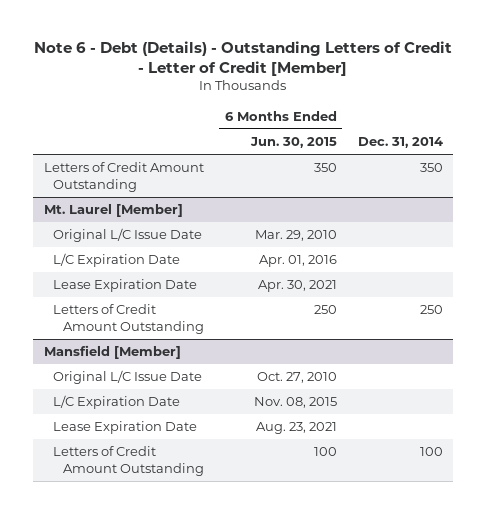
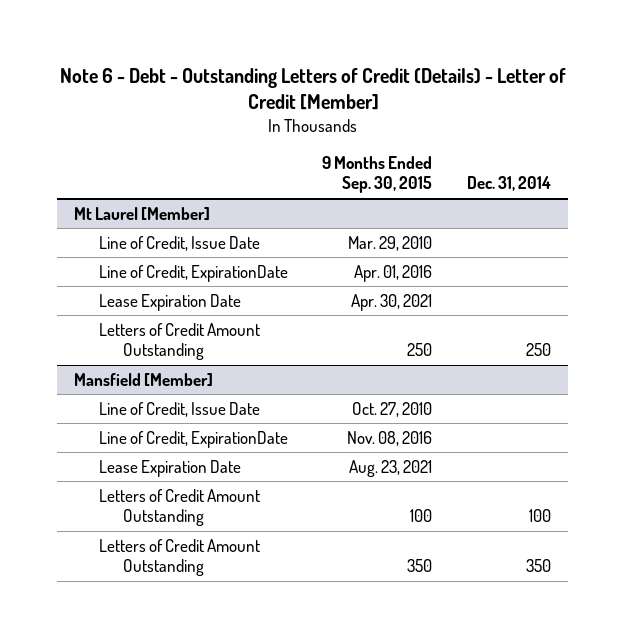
- Note 6 - Debt (Details) - Outstanding Letters of Credit - Letter of Credit [Member]
+ Note 6 - Debt - Outstanding Letters of Credit (Details) - Letter of Credit [Member]
- | 6 Months Ended Jun. 30, 2015 | Dec. 31, 2014
+ | 9 Months Ended Sep. 30, 2015 | Dec. 31, 2014
- Letters of Credit Amount Outstanding | 350 | 350
- Mt. Laurel [Member]
- Original L/C Issue Date | Mar. 29, 2010 |
- L/C Expiration Date | Apr. 01, 2016 |
+ Mt Laurel [Member]
+ Line of Credit, Issue Date | Mar. 29, 2010 |
+ Line of Credit, ExpirationDate | Apr. 01, 2016 |
@ Mansfield [Member]
- Original L/C Issue Date | Oct. 27, 2010 |
- L/C Expiration Date | Nov. 08, 2015 |
+ Line of Credit, Issue Date | Oct. 27, 2010 |
+ Line of Credit, ExpirationDate | Nov. 08, 2016 |
+ Letters of Credit Amount Outstanding | 350 | 350

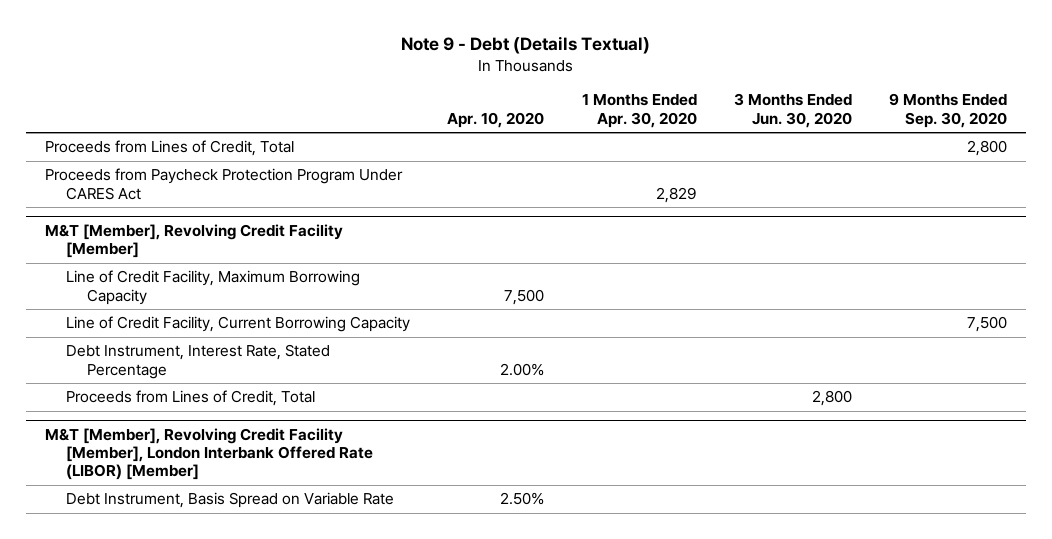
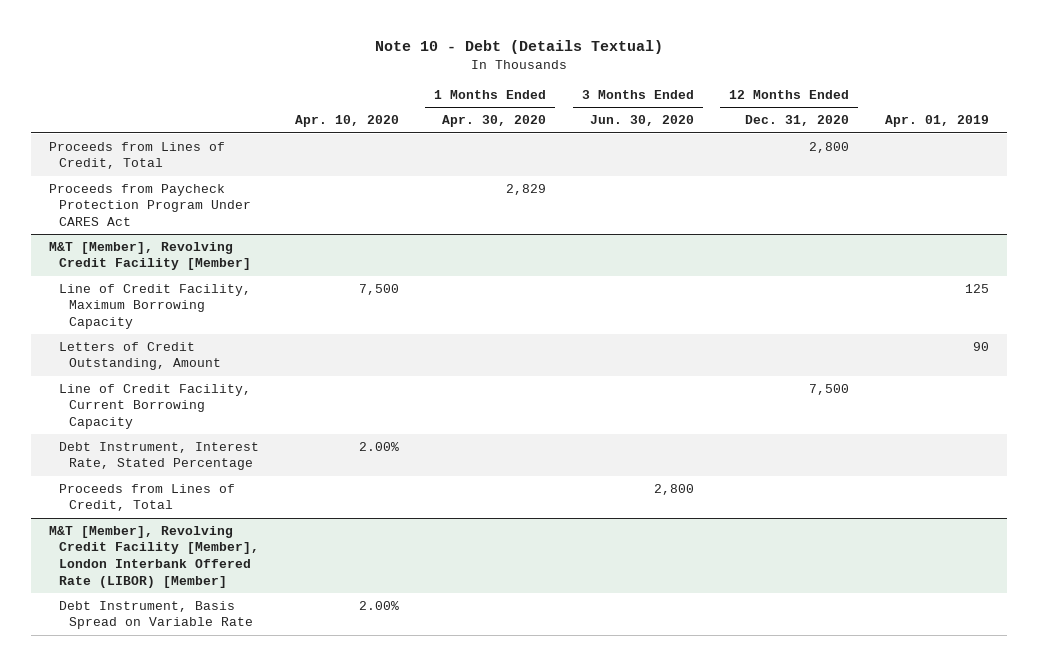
- Note 9 - Debt (Details Textual)
+ Note 10 - Debt (Details Textual)
- | Apr. 10, 2020 | 1 Months Ended Apr. 30, 2020 | 3 Months Ended Jun. 30, 2020 | 9 Months Ended Sep. 30, 2020
+ | Apr. 10, 2020 | 1 Months Ended Apr. 30, 2020 | 3 Months Ended Jun. 30, 2020 | 12 Months Ended Dec. 31, 2020 | Apr. 01, 2019
@ M&T [Member], Revolving Credit Facility [Member]
+ Letters of Credit Outstanding, Amount | | | | | 90
@ M&T [Member], Revolving Credit Facility [Member], London Interbank Offered Rate (LIBOR) [Member]
- Debt Instrument, Basis Spread on Variable Rate | 2.50% | | |
+ Debt Instrument, Basis Spread on Variable Rate | 2.00% | | | |

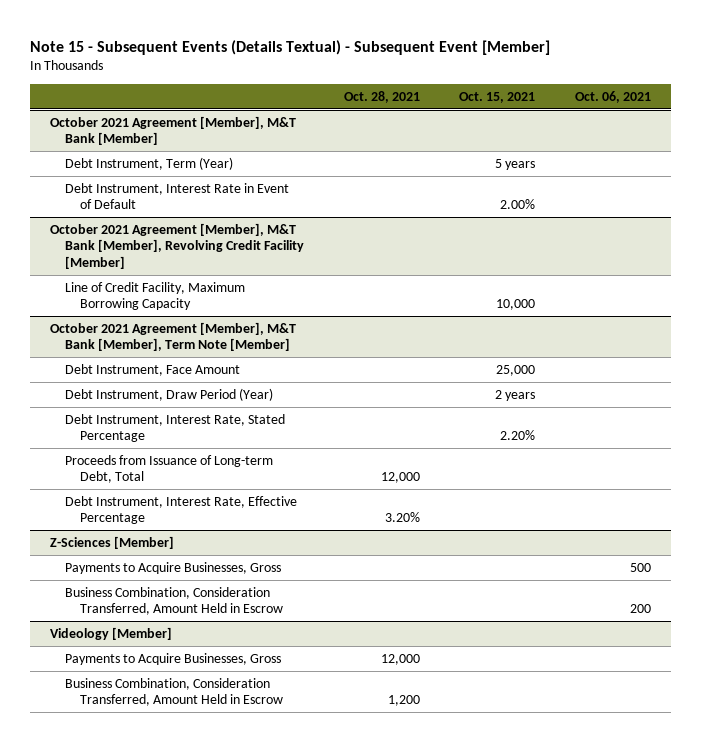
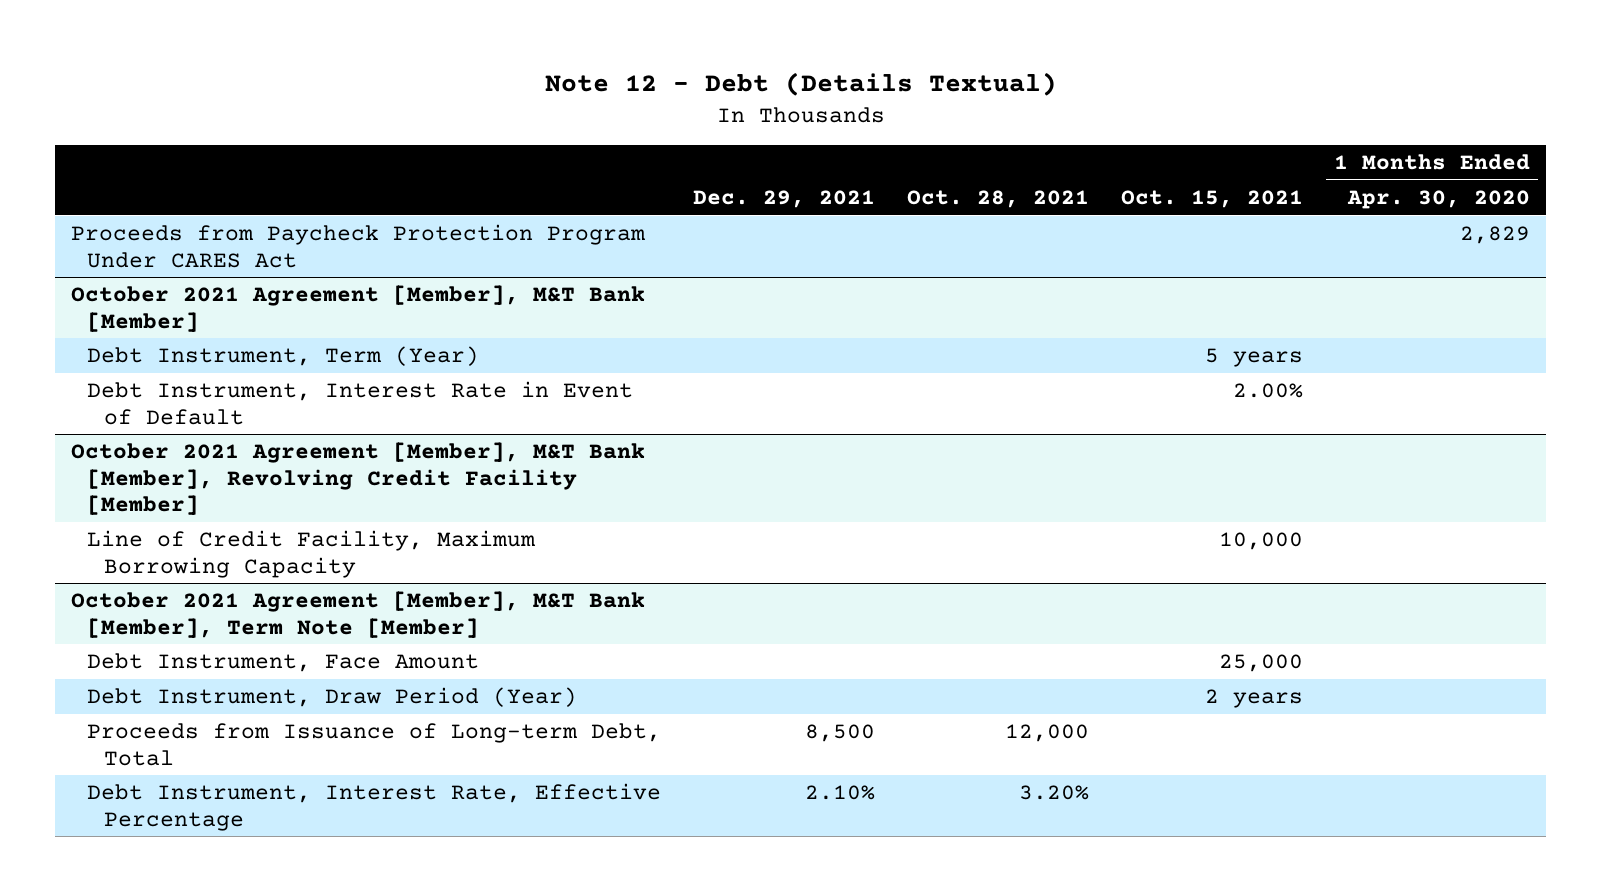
- Note 15 - Subsequent Events (Details Textual) - Subsequent Event [Member]
+ Note 12 - Debt (Details Textual)
- | Oct. 28, 2021 | Oct. 15, 2021 | Oct. 06, 2021
+ | Dec. 29, 2021 | Oct. 28, 2021 | Oct. 15, 2021 | 1 Months Ended Apr. 30, 2020
+ Proceeds from Paycheck Protection Program Under CARES Act | | | | 2,829
@ October 2021 Agreement [Member], M&T Bank [Member], Term Note [Member]
- Debt Instrument, Interest Rate, Stated Percentage | | 2.20% |
- Z-Sciences [Member]
- Payments to Acquire Businesses, Gross | | | 500
- Business Combination, Consideration Transferred, Amount Held in Escrow | | | 200
- Videology [Member]
- Payments to Acquire Businesses, Gross | 12,000 | |
- Business Combination, Consideration Transferred, Amount Held in Escrow | 1,200 | |

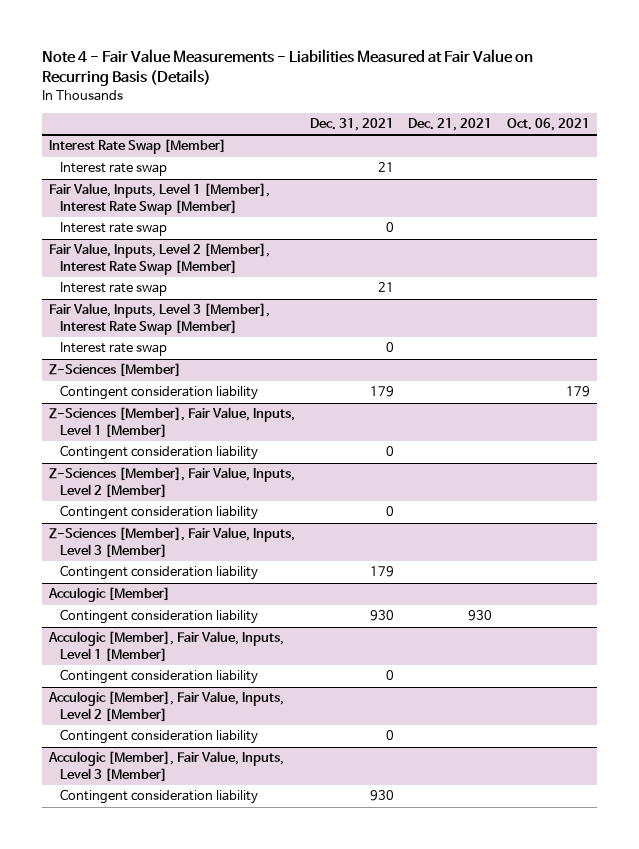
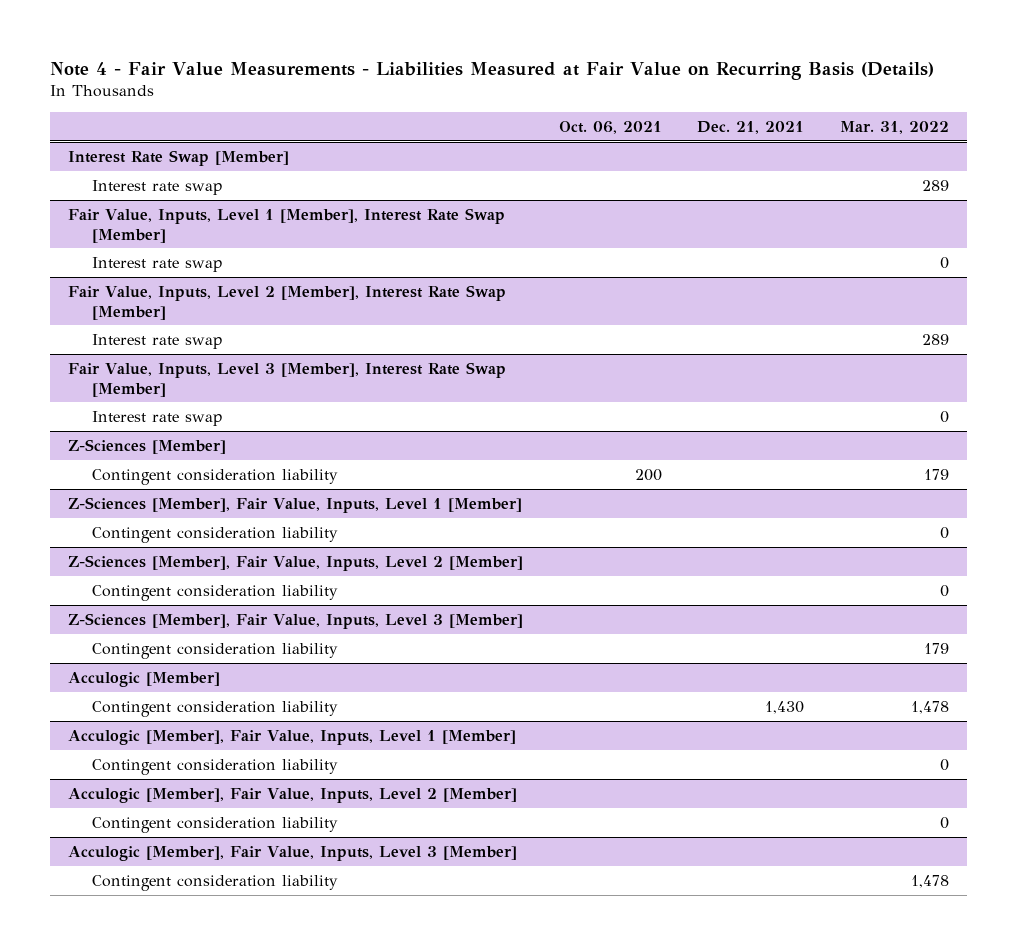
- | Dec. 31, 2021 | Dec. 21, 2021 | Oct. 06, 2021
+ | Oct. 06, 2021 | Dec. 21, 2021 | Mar. 31, 2022
@ Z-Sciences [Member]
- Contingent consideration liability | 179 | | 179
+ Contingent consideration liability | 200 | | 179
@ Acculogic [Member]
- Contingent consideration liability | 930 | 930 |
+ Contingent consideration liability | | 1,430 | 1,478

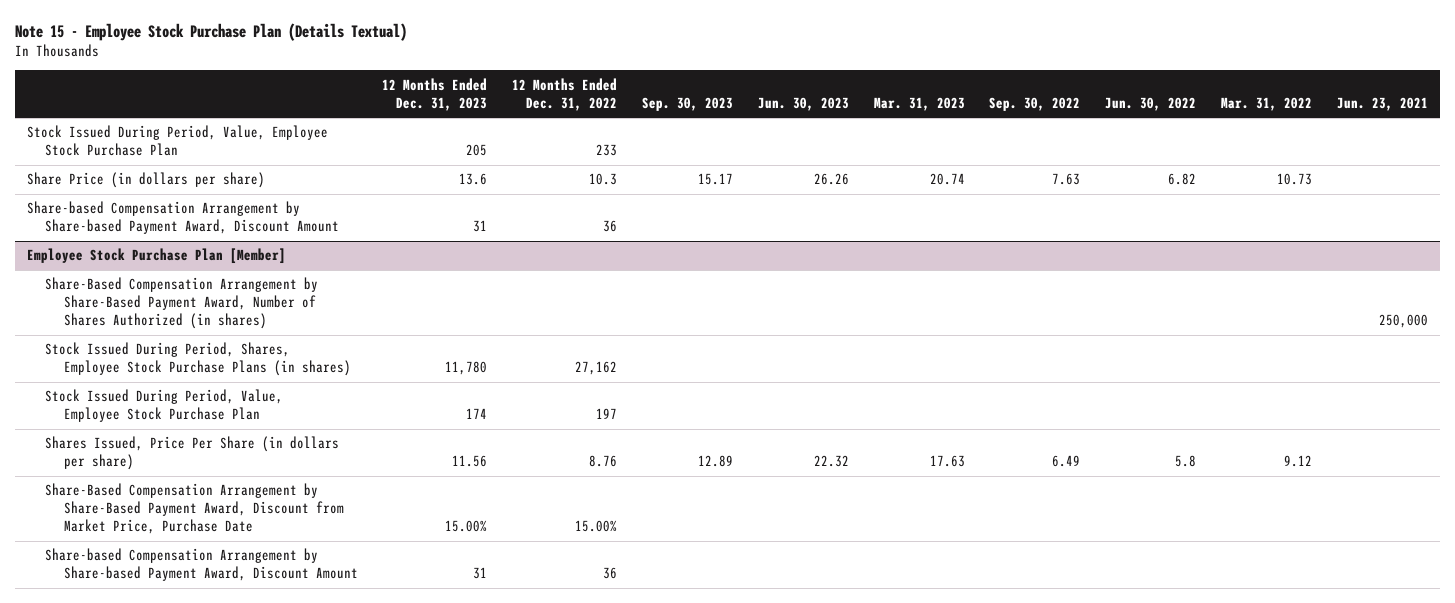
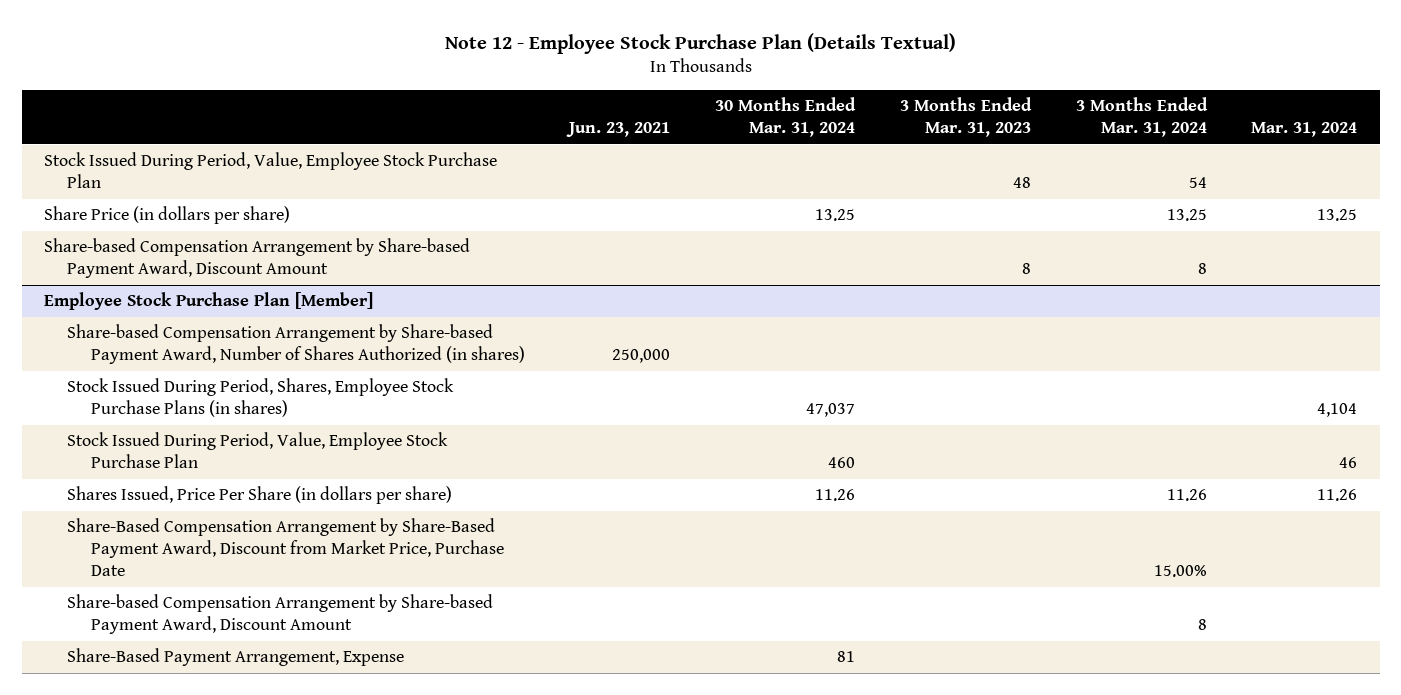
- Note 15 - Employee Stock Purchase Plan (Details Textual)
+ Note 12 - Employee Stock Purchase Plan (Details Textual)
- | 12 Months Ended Dec. 31, 2023 | 12 Months Ended Dec. 31, 2022 | Sep. 30, 2023 | Jun. 30, 2023 | Mar. 31, 2023 | Sep. 30, 2022 | Jun. 30, 2022 | Mar. 31, 2022 | Jun. 23, 2021
+ | Jun. 23, 2021 | 30 Months Ended Mar. 31, 2024 | 3 Months Ended Mar. 31, 2023 | 3 Months Ended Mar. 31, 2024 | Mar. 31, 2024
@ Employee Stock Purchase Plan [Member]
- Share-Based Compensation Arrangement by Share-Based Payment Award, Number of Shares Authorized (in shares) | | | | | | | | | 250,000
+ Share-based Compensation Arrangement by Share-based Payment Award, Number of Shares Authorized (in shares) | 250,000 | | | |
+ Share-Based Payment Arrangement, Expense | | 81 | | |

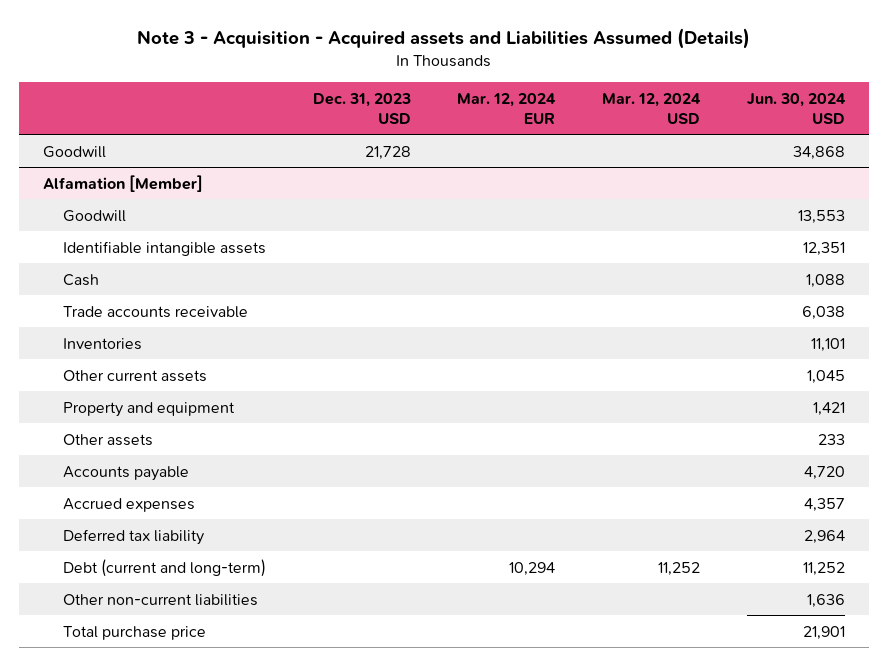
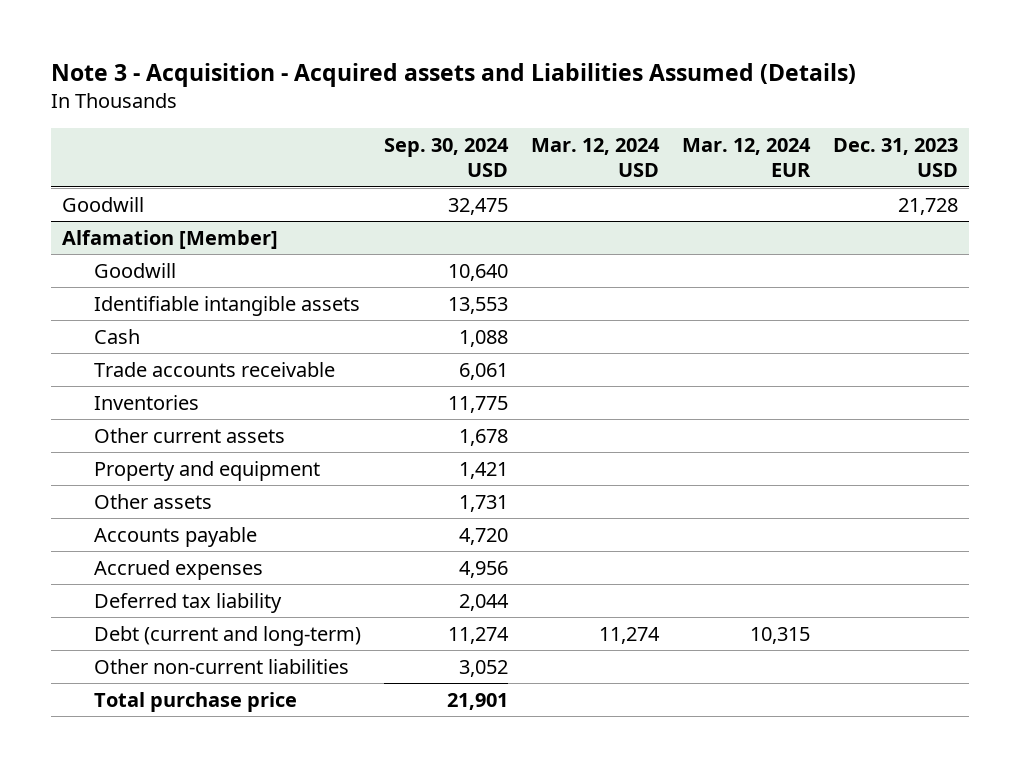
- | Dec. 31, 2023 USD | Mar. 12, 2024 EUR | Mar. 12, 2024 USD | Jun. 30, 2024 USD
+ | Sep. 30, 2024 USD | Mar. 12, 2024 USD | Mar. 12, 2024 EUR | Dec. 31, 2023 USD
@ Alfamation [Member]
- Debt (current and long-term) | | 10,294 | 11,252 | 11,252
+ Debt (current and long-term) | 11,274 | 11,274 | 10,315 |

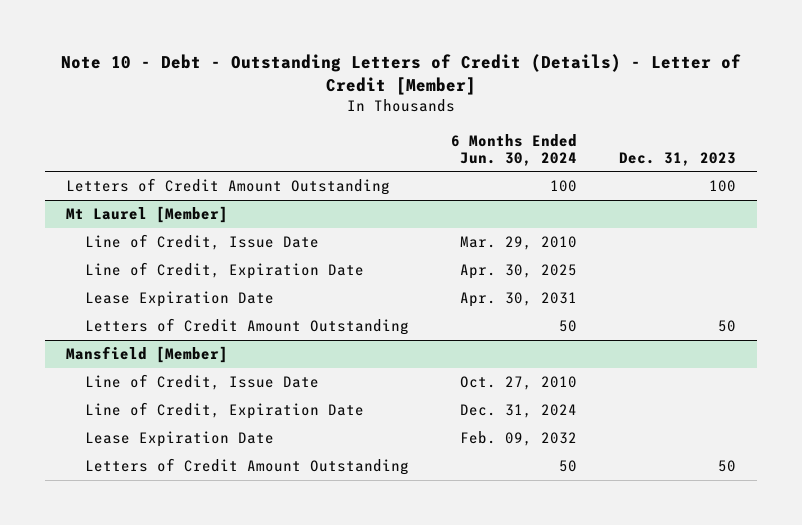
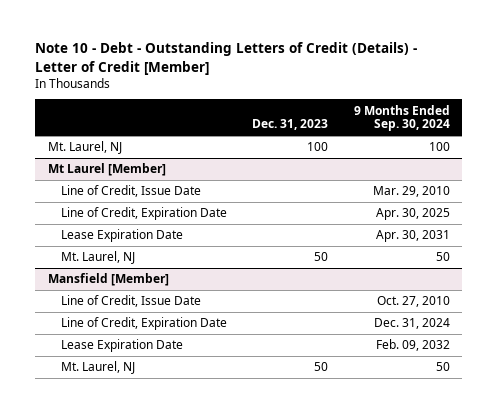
- | 6 Months Ended Jun. 30, 2024 | Dec. 31, 2023
+ | Dec. 31, 2023 | 9 Months Ended Sep. 30, 2024
- Letters of Credit Amount Outstanding | 100 | 100
+ Mt. Laurel, NJ | 100 | 100
@ Mt Laurel [Member]
- Letters of Credit Amount Outstanding | 50 | 50
+ Mt. Laurel, NJ | 50 | 50
@ Mansfield [Member]
- Letters of Credit Amount Outstanding | 50 | 50
+ Mt. Laurel, NJ | 50 | 50

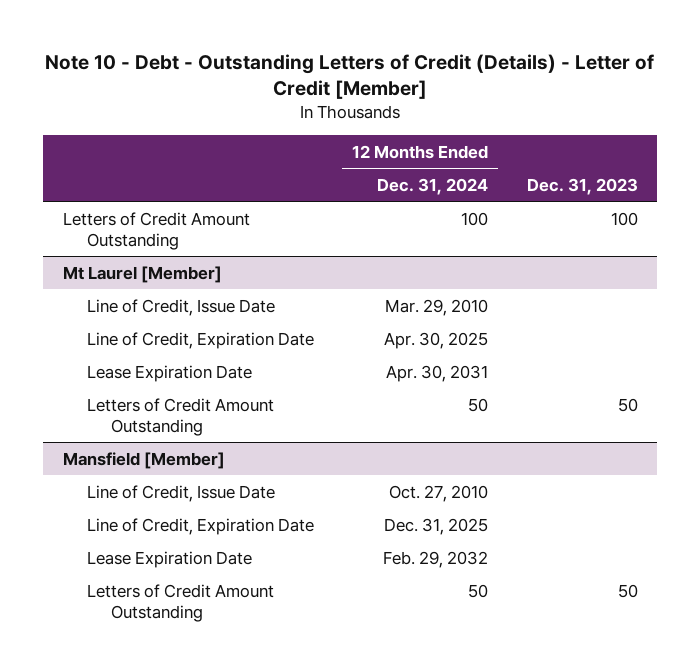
- | Dec. 31, 2023 | 9 Months Ended Sep. 30, 2024
+ | 12 Months Ended Dec. 31, 2024 | Dec. 31, 2023
- Mt. Laurel, NJ | 100 | 100
+ Letters of Credit Amount Outstanding | 100 | 100
@ Mt Laurel [Member]
- Mt. Laurel, NJ | 50 | 50
+ Letters of Credit Amount Outstanding | 50 | 50
@ Mansfield [Member]
- Mt. Laurel, NJ | 50 | 50
+ Letters of Credit Amount Outstanding | 50 | 50

